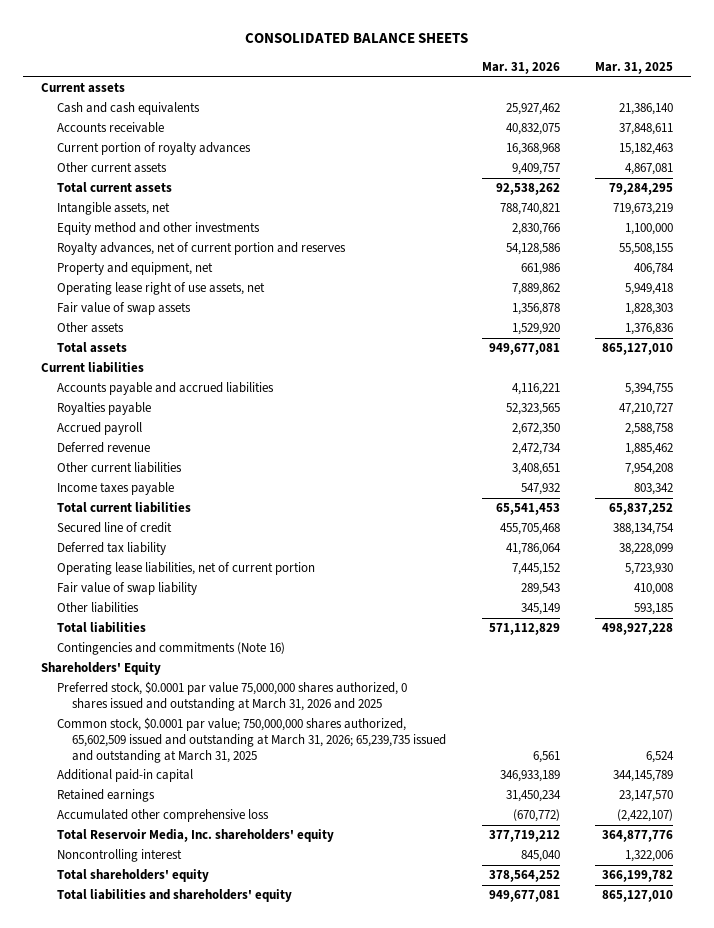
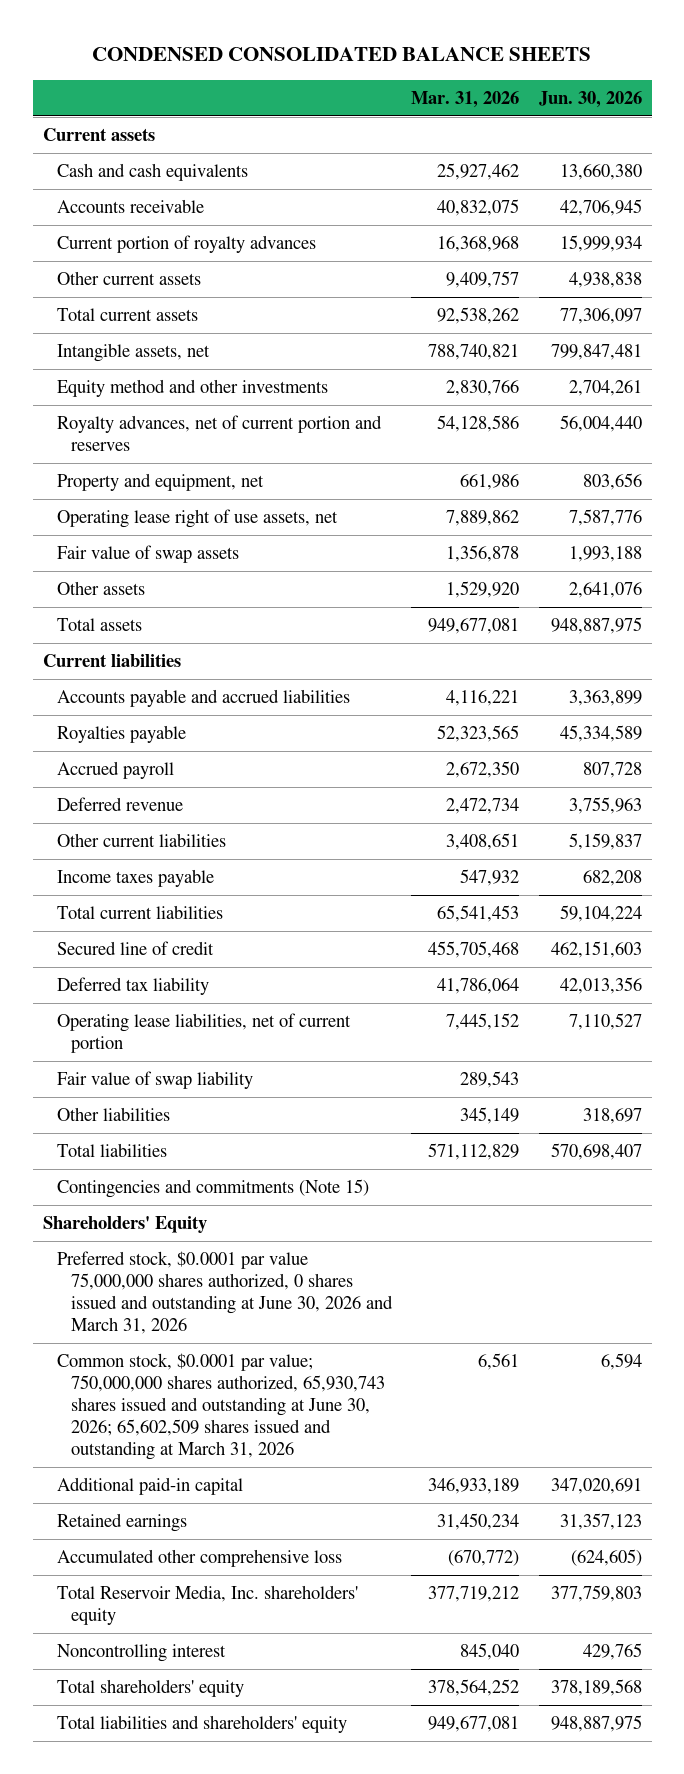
- CONSOLIDATED BALANCE SHEETS
+ CONDENSED CONSOLIDATED BALANCE SHEETS
- | Mar. 31, 2026 | Mar. 31, 2025
+ | Mar. 31, 2026 | Jun. 30, 2026
- Contingencies and commitments (Note 16)
+ Contingencies and commitments (Note 15)
- Preferred stock, $0.0001 par value 75,000,000 shares authorized, 0 shares issued and outstanding at March 31, 2026 and 2025
- Common stock, $0.0001 par value; 750,000,000 shares authorized, 65,602,509 issued and outstanding at March 31, 2026; 65,239,735 issued and outstanding at March 31, 2025 | 6,561 | 6,524
+ Preferred stock, $0.0001 par value 75,000,000 shares authorized, 0 shares issued and outstanding at June 30, 2026 and March 31, 2026
+ Common stock, $0.0001 par value; 750,000,000 shares authorized, 65,930,743 shares issued and outstanding at June 30, 2026; 65,602,509 shares issued and outstanding at March 31, 2026 | 6,561 | 6,594

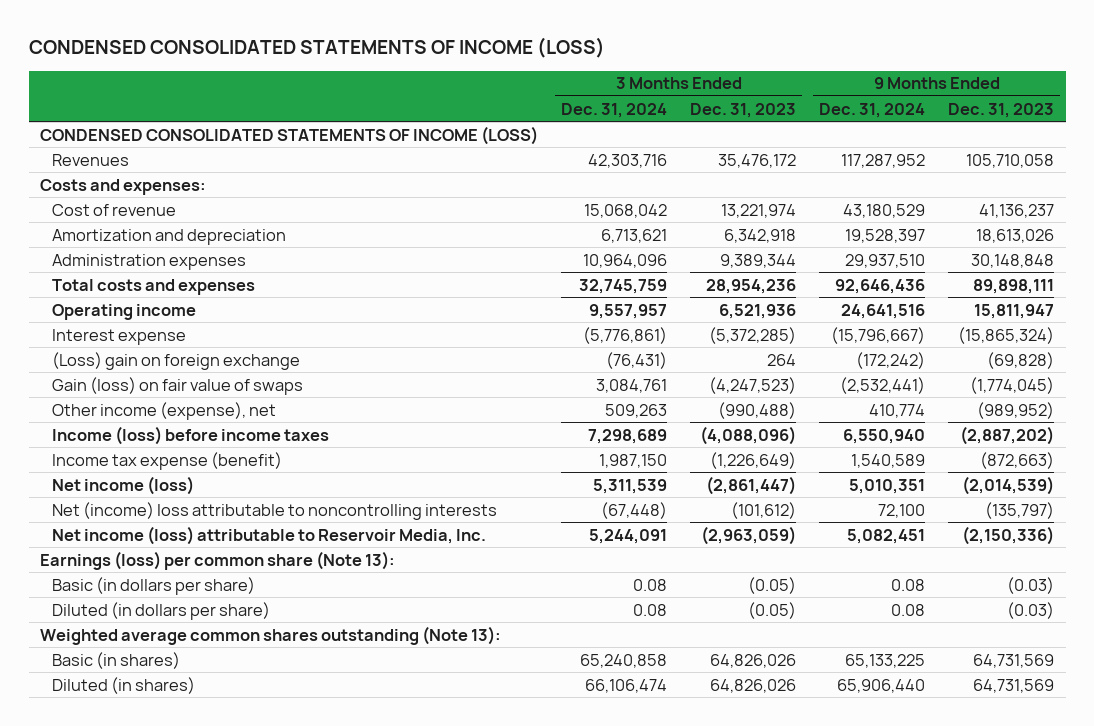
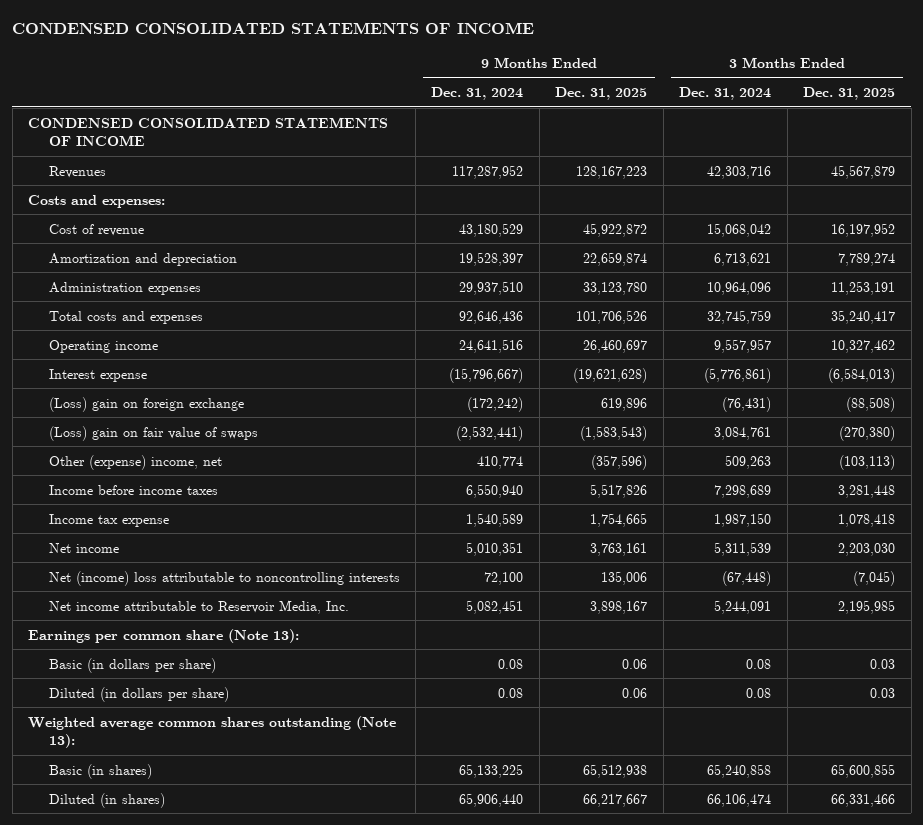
- CONDENSED CONSOLIDATED STATEMENTS OF INCOME (LOSS)
+ CONDENSED CONSOLIDATED STATEMENTS OF INCOME
- | 3 Months Ended Dec. 31, 2024 | 3 Months Ended Dec. 31, 2023 | 9 Months Ended Dec. 31, 2024 | 9 Months Ended Dec. 31, 2023
+ | 9 Months Ended Dec. 31, 2024 | 9 Months Ended Dec. 31, 2025 | 3 Months Ended Dec. 31, 2024 | 3 Months Ended Dec. 31, 2025
- CONDENSED CONSOLIDATED STATEMENTS OF INCOME (LOSS)
+ CONDENSED CONSOLIDATED STATEMENTS OF INCOME
- Gain (loss) on fair value of swaps | 3,084,761 | (4,247,523) | (2,532,441) | (1,774,045)
- Other income (expense), net | 509,263 | (990,488) | 410,774 | (989,952)
- Income (loss) before income taxes | 7,298,689 | (4,088,096) | 6,550,940 | (2,887,202)
- Income tax expense (benefit) | 1,987,150 | (1,226,649) | 1,540,589 | (872,663)
- Net income (loss) | 5,311,539 | (2,861,447) | 5,010,351 | (2,014,539)
+ (Loss) gain on fair value of swaps | (2,532,441) | (1,583,543) | 3,084,761 | (270,380)
+ Other (expense) income, net | 410,774 | (357,596) | 509,263 | (103,113)
+ Income before income taxes | 6,550,940 | 5,517,826 | 7,298,689 | 3,281,448
+ Income tax expense | 1,540,589 | 1,754,665 | 1,987,150 | 1,078,418
+ Net income | 5,010,351 | 3,763,161 | 5,311,539 | 2,203,030
- Net income (loss) attributable to Reservoir Media, Inc. | 5,244,091 | (2,963,059) | 5,082,451 | (2,150,336)
- Earnings (loss) per common share (Note 13):
+ Net income attributable to Reservoir Media, Inc. | 5,082,451 | 3,898,167 | 5,244,091 | 2,195,985
+ Earnings per common share (Note 13):

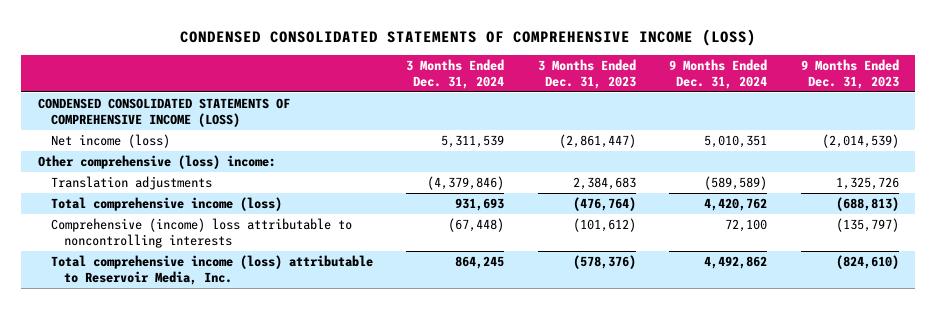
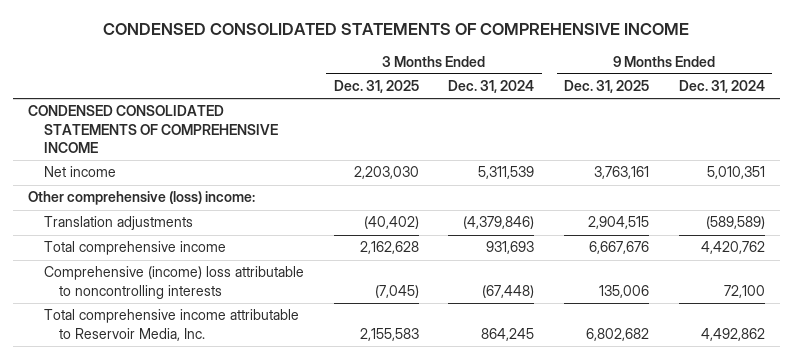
- CONDENSED CONSOLIDATED STATEMENTS OF COMPREHENSIVE INCOME (LOSS)
+ CONDENSED CONSOLIDATED STATEMENTS OF COMPREHENSIVE INCOME
- | 3 Months Ended Dec. 31, 2024 | 3 Months Ended Dec. 31, 2023 | 9 Months Ended Dec. 31, 2024 | 9 Months Ended Dec. 31, 2023
+ | 3 Months Ended Dec. 31, 2025 | 3 Months Ended Dec. 31, 2024 | 9 Months Ended Dec. 31, 2025 | 9 Months Ended Dec. 31, 2024
- CONDENSED CONSOLIDATED STATEMENTS OF COMPREHENSIVE INCOME (LOSS)
- Net income (loss) | 5,311,539 | (2,861,447) | 5,010,351 | (2,014,539)
+ CONDENSED CONSOLIDATED STATEMENTS OF COMPREHENSIVE INCOME
+ Net income | 2,203,030 | 5,311,539 | 3,763,161 | 5,010,351
- Total comprehensive income (loss) | 931,693 | (476,764) | 4,420,762 | (688,813)
+ Total comprehensive income | 2,162,628 | 931,693 | 6,667,676 | 4,420,762
- Total comprehensive income (loss) attributable to Reservoir Media, Inc. | 864,245 | (578,376) | 4,492,862 | (824,610)
+ Total comprehensive income attributable to Reservoir Media, Inc. | 2,155,583 | 864,245 | 6,802,682 | 4,492,862

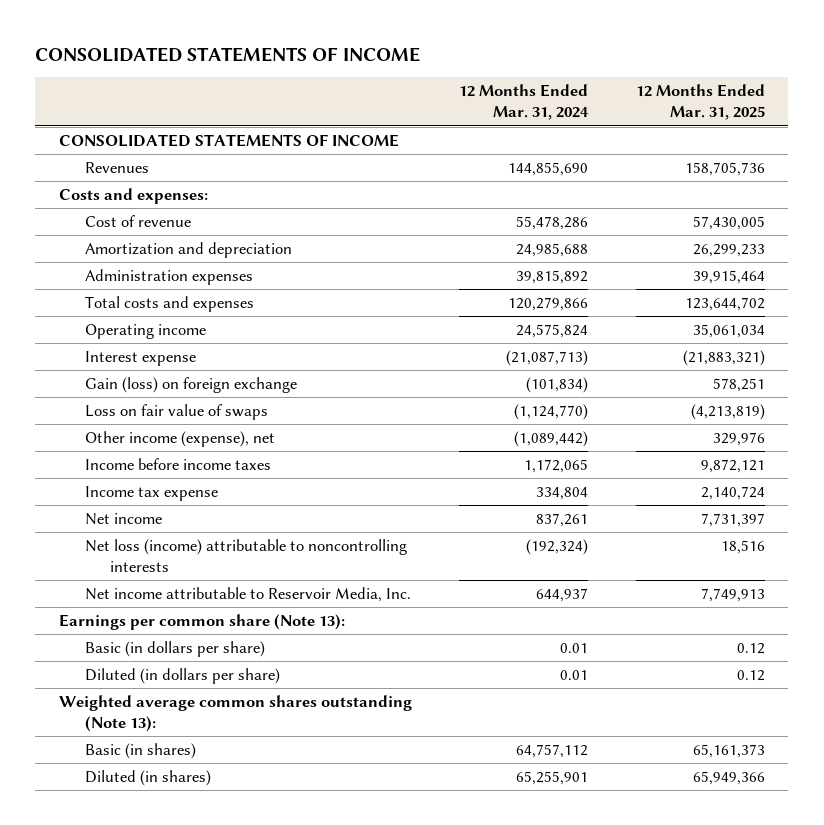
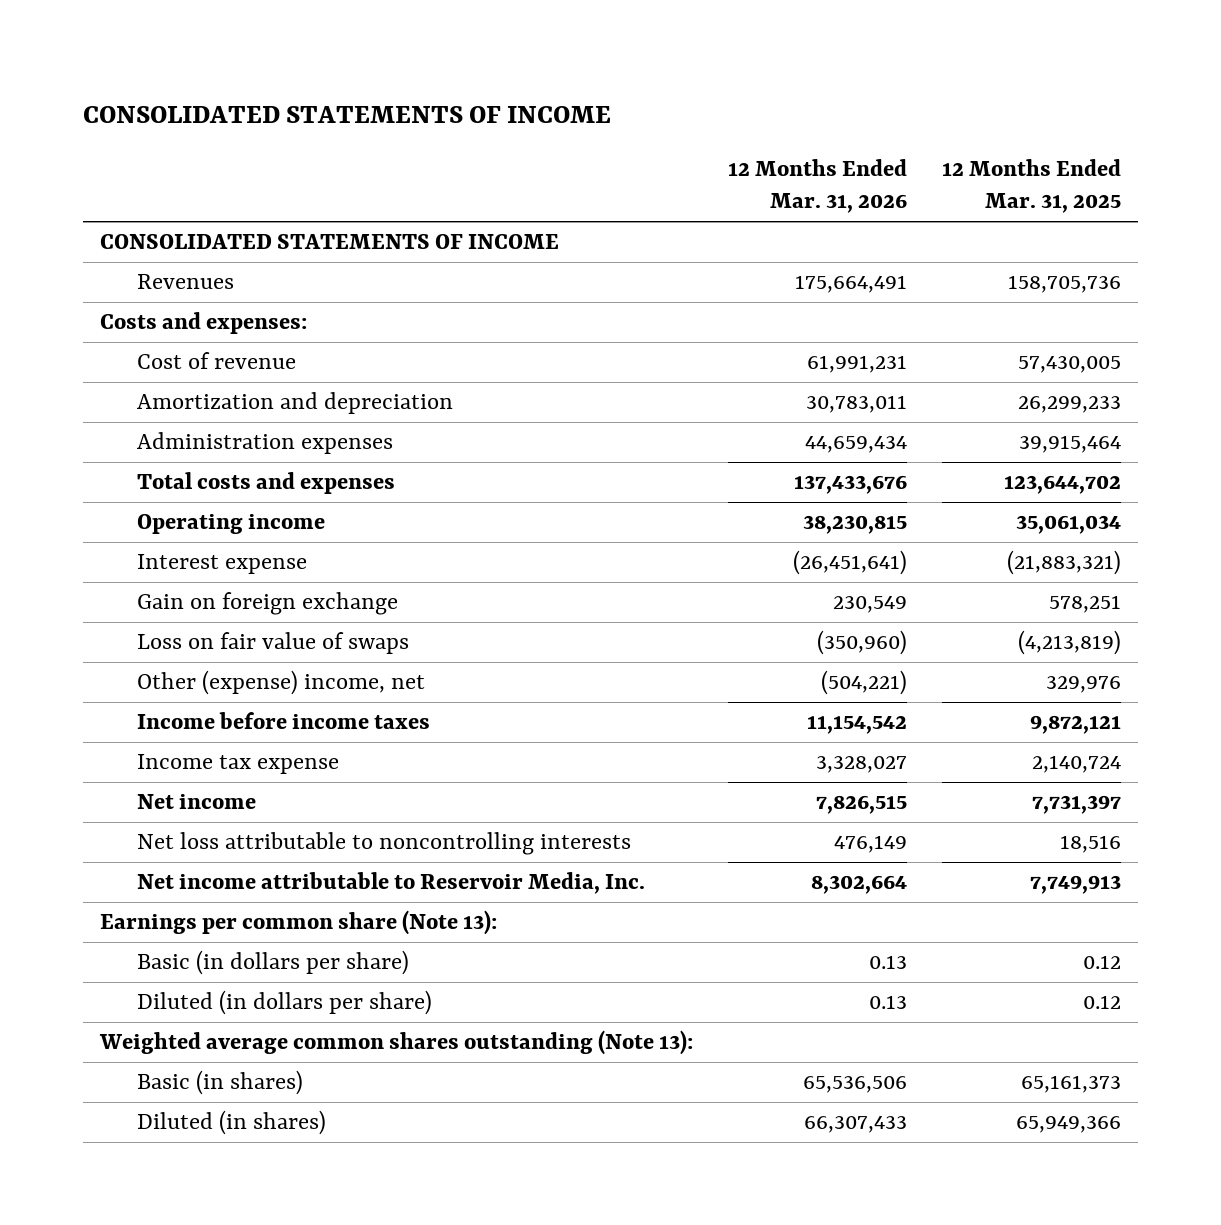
- | 12 Months Ended Mar. 31, 2024 | 12 Months Ended Mar. 31, 2025
+ | 12 Months Ended Mar. 31, 2026 | 12 Months Ended Mar. 31, 2025
- Gain (loss) on foreign exchange | (101,834) | 578,251
+ Gain on foreign exchange | 230,549 | 578,251
- Other income (expense), net | (1,089,442) | 329,976
+ Other (expense) income, net | (504,221) | 329,976
- Net loss (income) attributable to noncontrolling interests | (192,324) | 18,516
+ Net loss attributable to noncontrolling interests | 476,149 | 18,516

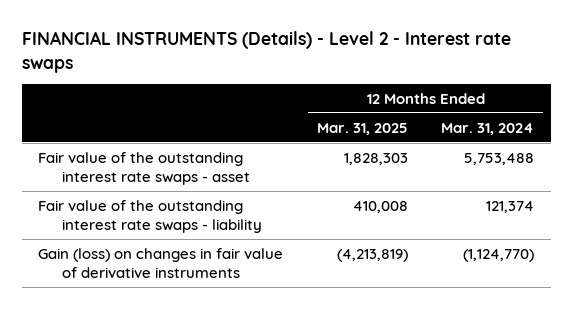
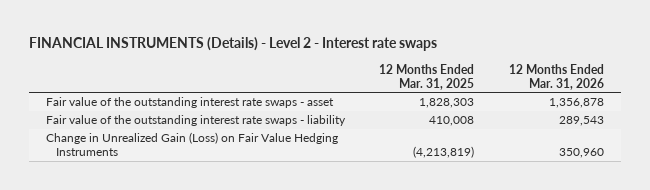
- | 12 Months Ended Mar. 31, 2025 | 12 Months Ended Mar. 31, 2024
+ | 12 Months Ended Mar. 31, 2025 | 12 Months Ended Mar. 31, 2026
- Gain (loss) on changes in fair value of derivative instruments | (4,213,819) | (1,124,770)
+ Change in Unrealized Gain (Loss) on Fair Value Hedging Instruments | (4,213,819) | 350,960

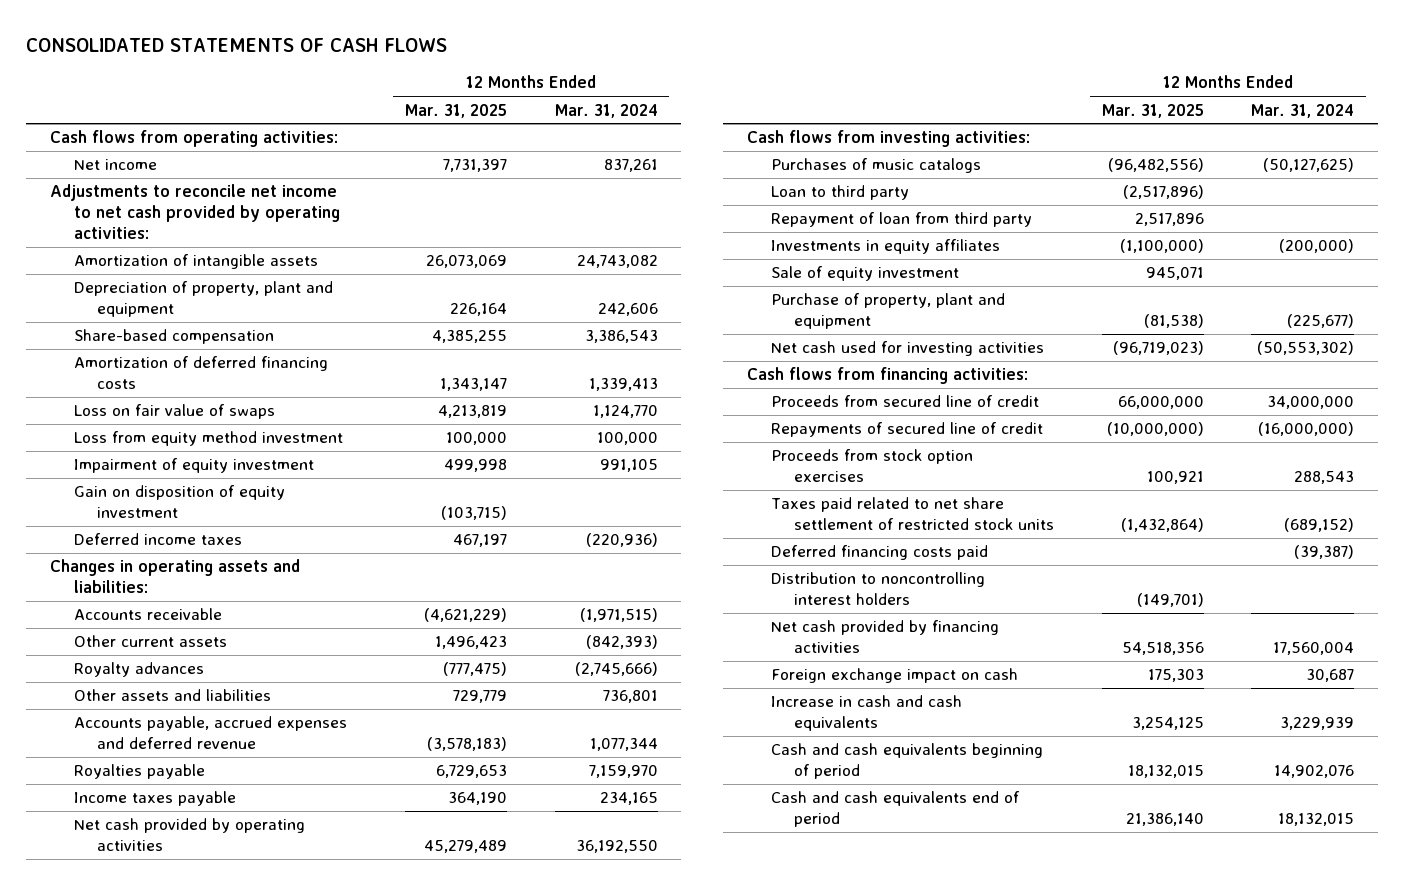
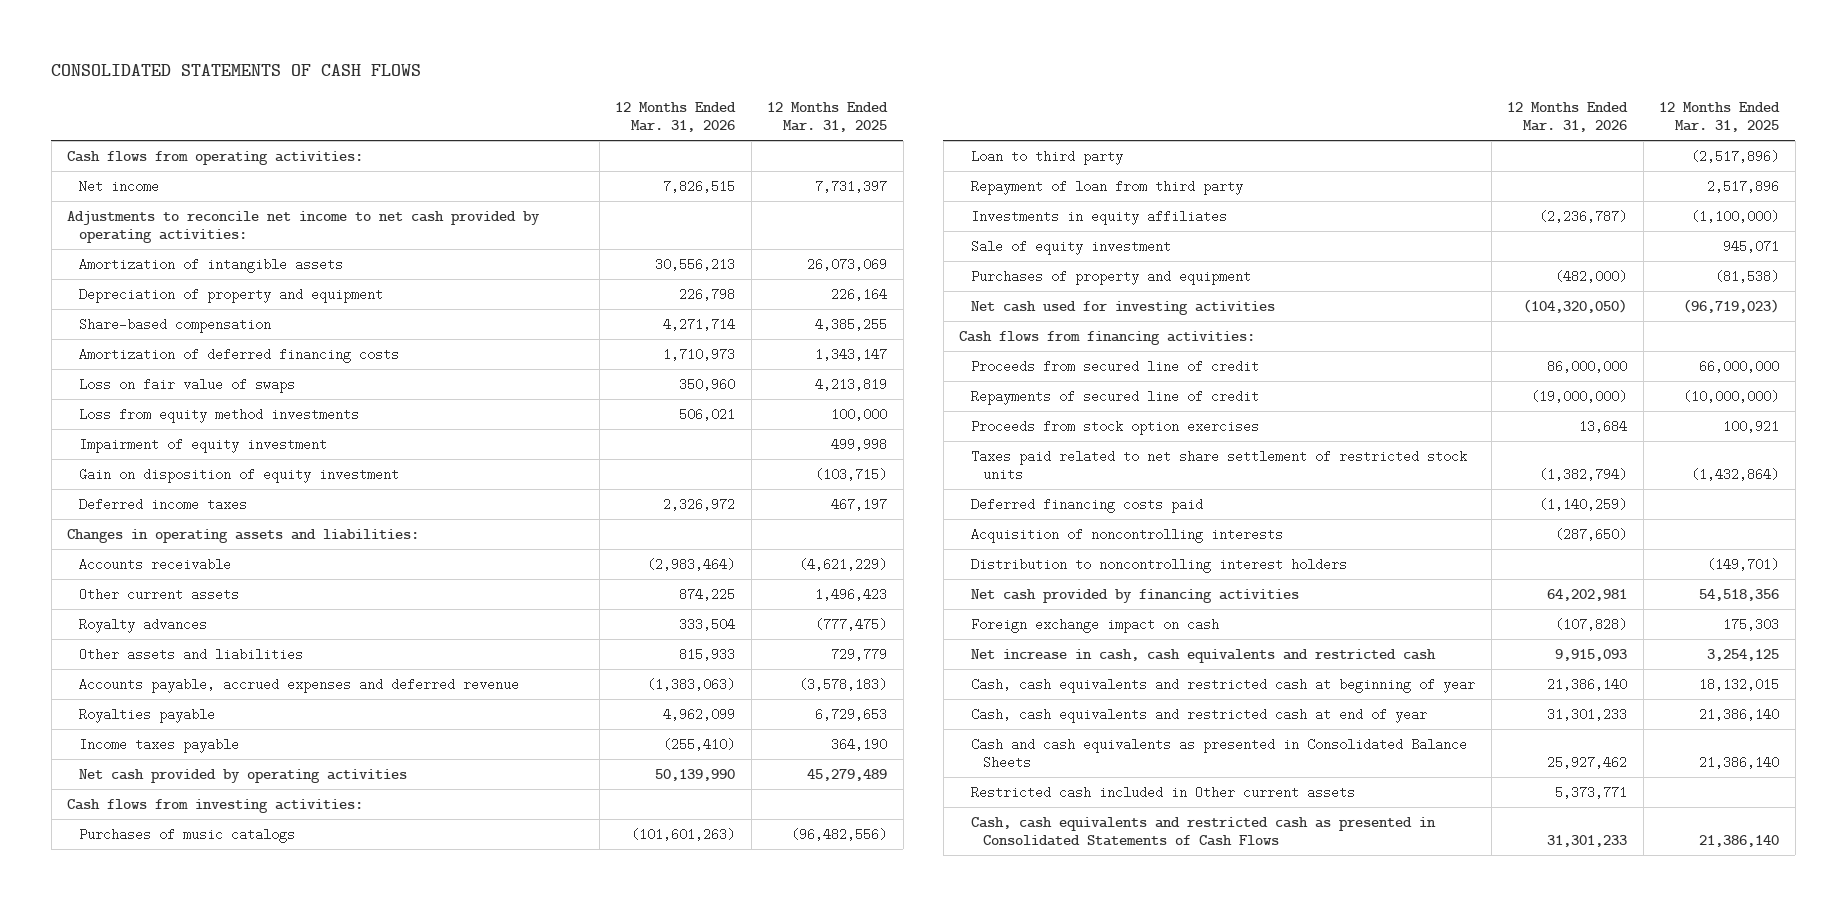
- | 12 Months Ended Mar. 31, 2025 | 12 Months Ended Mar. 31, 2024
+ | 12 Months Ended Mar. 31, 2026 | 12 Months Ended Mar. 31, 2025
- Depreciation of property, plant and equipment | 226,164 | 242,606
+ Depreciation of property and equipment | 226,798 | 226,164
- Loss from equity method investment | 100,000 | 100,000
+ Loss from equity method investments | 506,021 | 100,000
- Purchase of property, plant and equipment | (81,538) | (225,677)
+ Purchases of property and equipment | (482,000) | (81,538)
+ Acquisition of noncontrolling interests | (287,650) |
- Increase in cash and cash equivalents | 3,254,125 | 3,229,939
- Cash and cash equivalents beginning of period | 18,132,015 | 14,902,076
- Cash and cash equivalents end of period | 21,386,140 | 18,132,015
+ Net increase in cash, cash equivalents and restricted cash | 9,915,093 | 3,254,125
+ Cash, cash equivalents and restricted cash at beginning of year | 21,386,140 | 18,132,015
+ Cash, cash equivalents and restricted cash at end of year | 31,301,233 | 21,386,140
+ Cash and cash equivalents as presented in Consolidated Balance Sheets | 25,927,462 | 21,386,140
+ Restricted cash included in Other current assets | 5,373,771 |
+ Cash, cash equivalents and restricted cash as presented in Consolidated Statements of Cash Flows | 31,301,233 | 21,386,140

